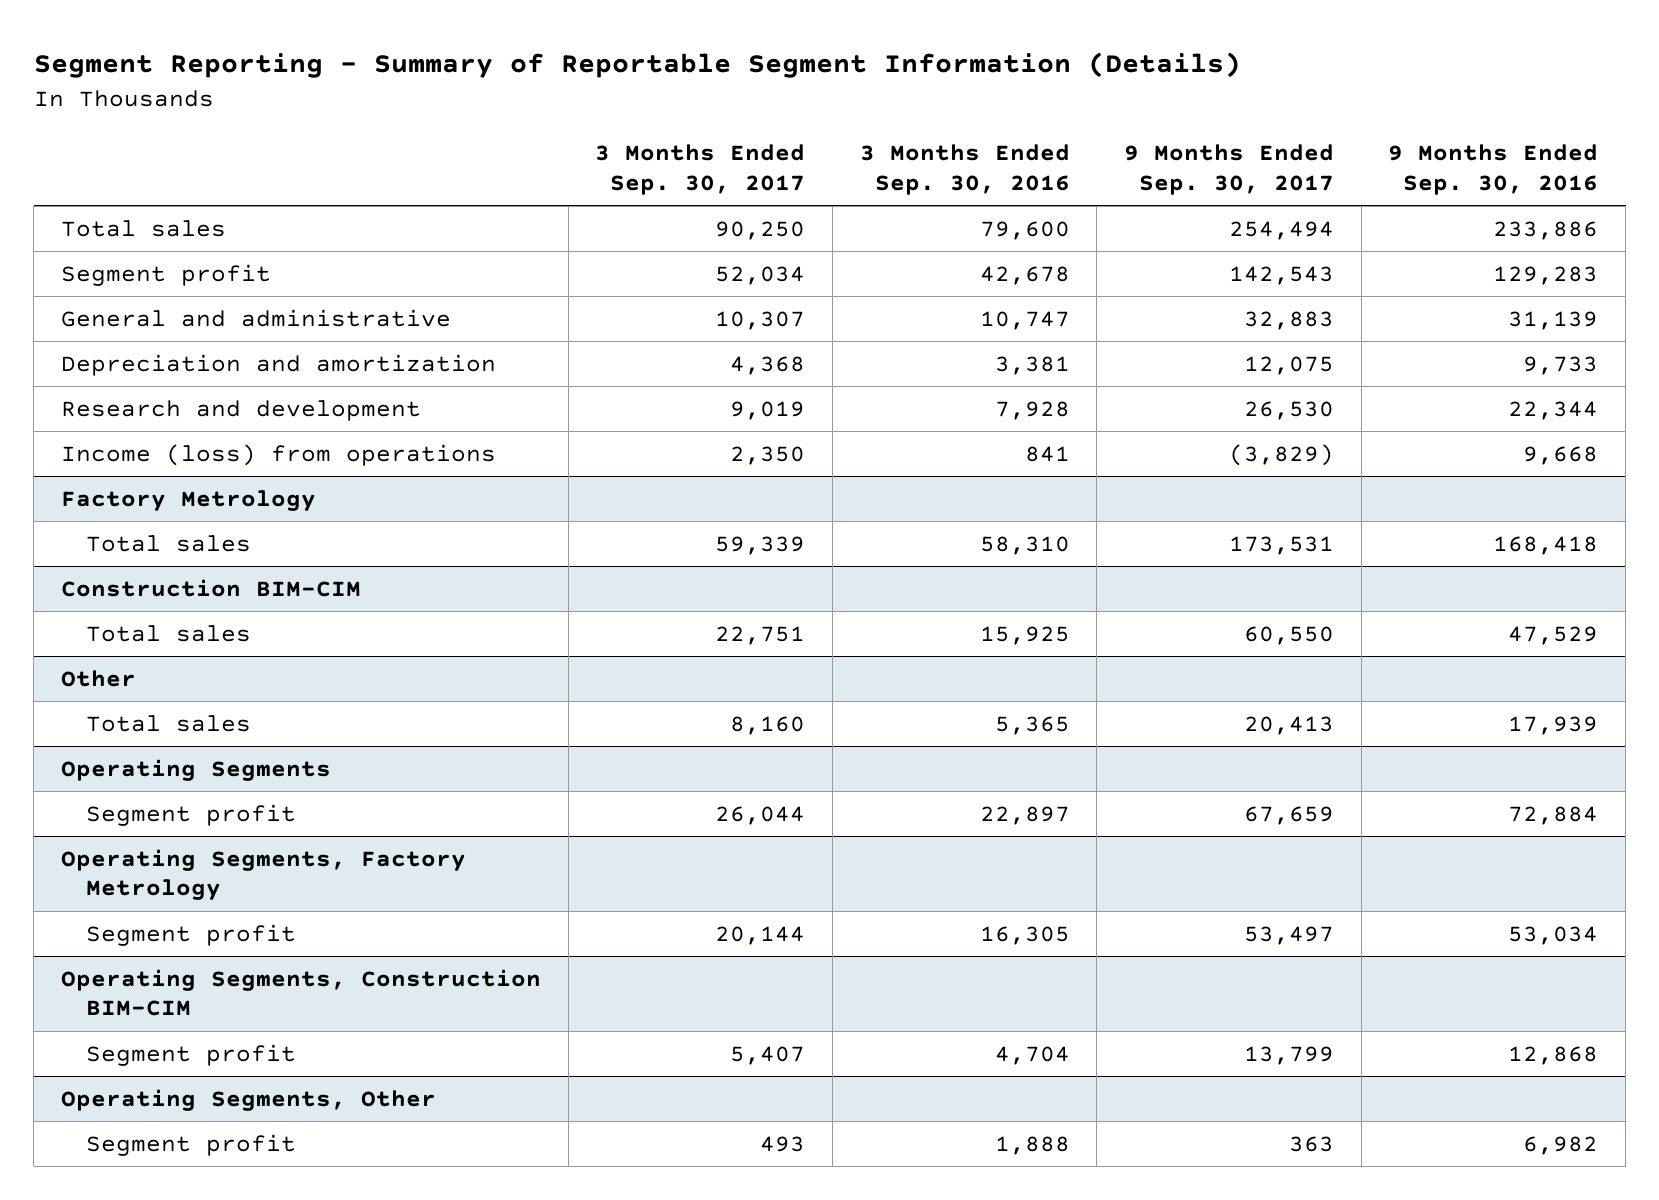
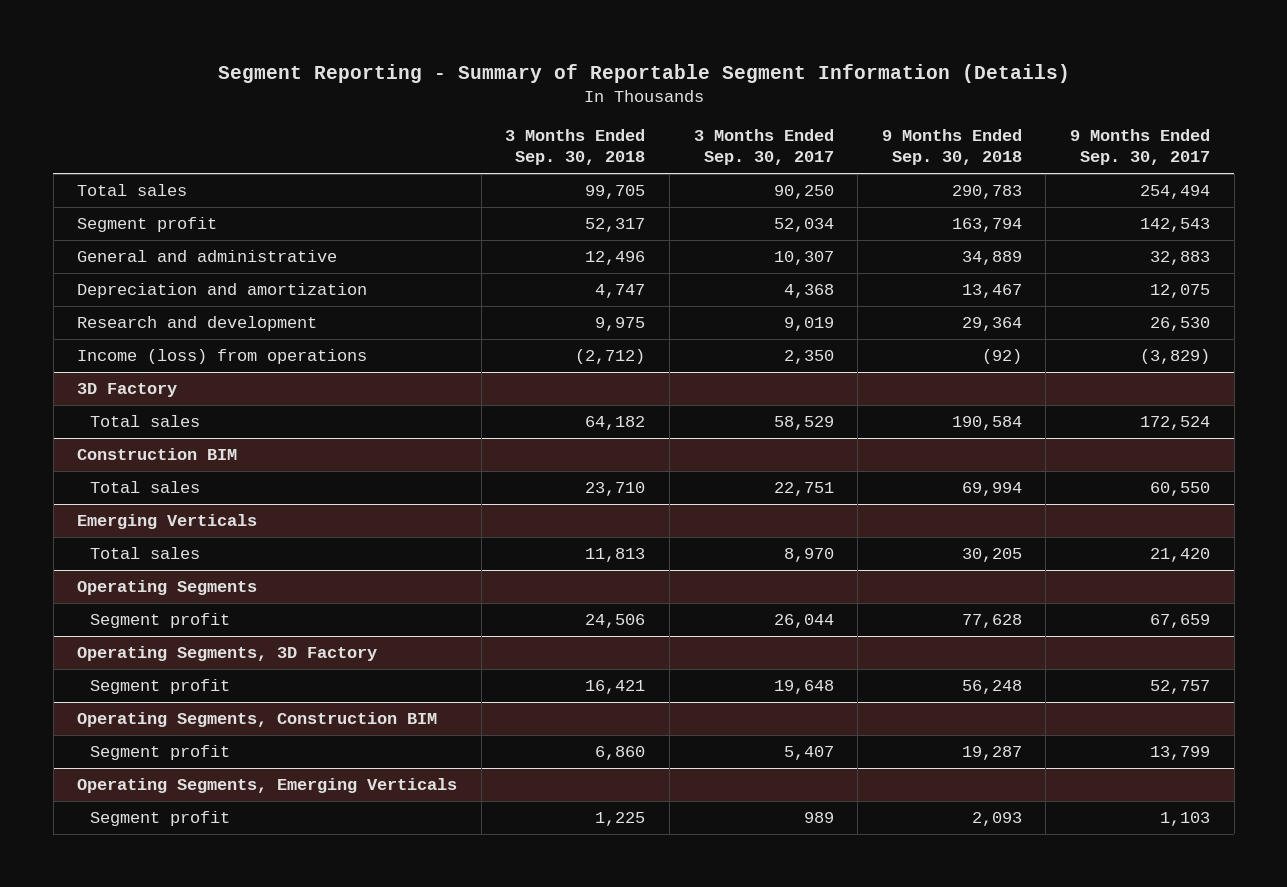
- | 3 Months Ended Sep. 30, 2017 | 3 Months Ended Sep. 30, 2016 | 9 Months Ended Sep. 30, 2017 | 9 Months Ended Sep. 30, 2016
+ | 3 Months Ended Sep. 30, 2018 | 3 Months Ended Sep. 30, 2017 | 9 Months Ended Sep. 30, 2018 | 9 Months Ended Sep. 30, 2017
- Factory Metrology
- Total sales | 59,339 | 58,310 | 173,531 | 168,418
- Construction BIM-CIM
+ 3D Factory
+ Total sales | 64,182 | 58,529 | 190,584 | 172,524
+ Construction BIM
- Other
- Total sales | 8,160 | 5,365 | 20,413 | 17,939
+ Emerging Verticals
+ Total sales | 11,813 | 8,970 | 30,205 | 21,420
- Operating Segments, Factory Metrology
- Segment profit | 20,144 | 16,305 | 53,497 | 53,034
- Operating Segments, Construction BIM-CIM
+ Operating Segments, 3D Factory
+ Segment profit | 16,421 | 19,648 | 56,248 | 52,757
+ Operating Segments, Construction BIM
- Operating Segments, Other
- Segment profit | 493 | 1,888 | 363 | 6,982
+ Operating Segments, Emerging Verticals
+ Segment profit | 1,225 | 989 | 2,093 | 1,103

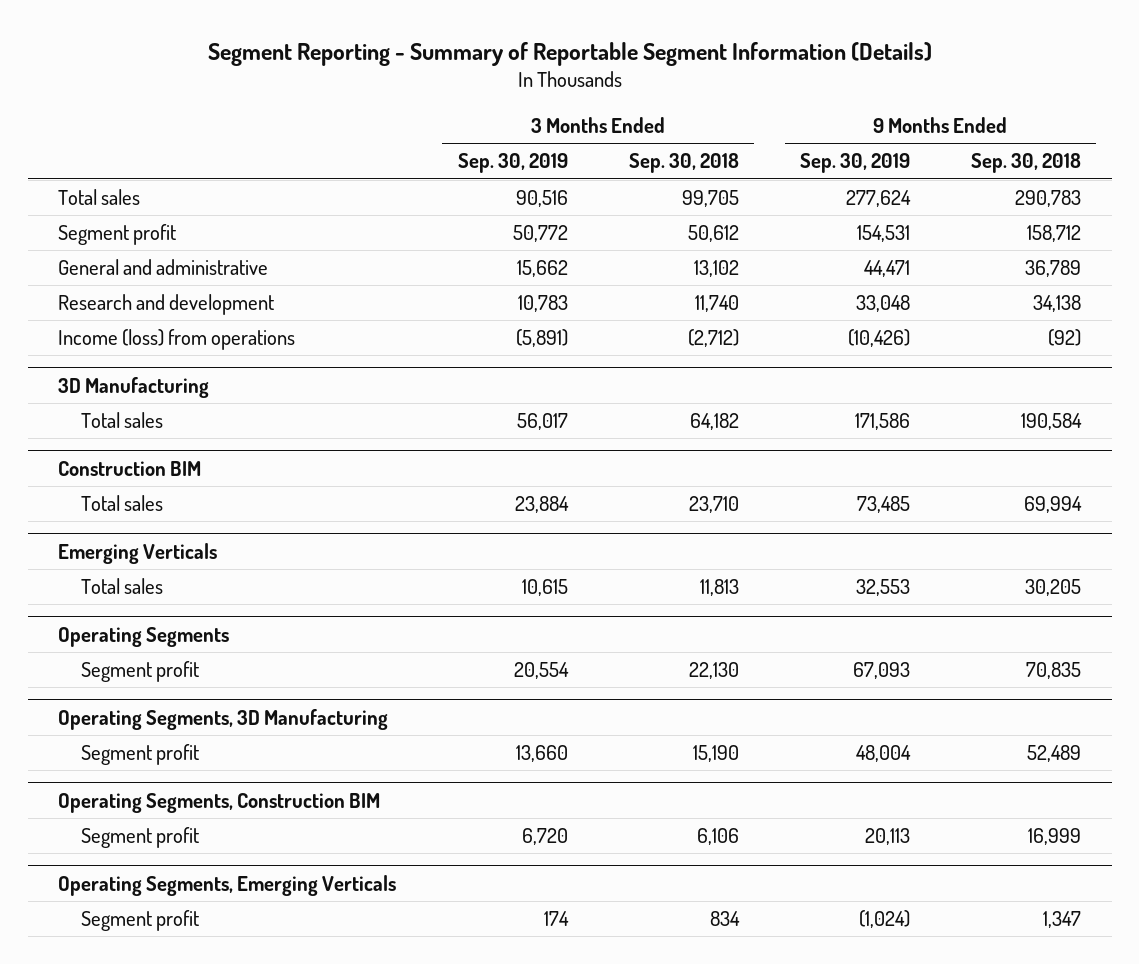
- | 3 Months Ended Sep. 30, 2018 | 3 Months Ended Sep. 30, 2017 | 9 Months Ended Sep. 30, 2018 | 9 Months Ended Sep. 30, 2017
+ | 3 Months Ended Sep. 30, 2019 | 3 Months Ended Sep. 30, 2018 | 9 Months Ended Sep. 30, 2019 | 9 Months Ended Sep. 30, 2018
- Segment profit | 52,317 | 52,034 | 163,794 | 142,543
- General and administrative | 12,496 | 10,307 | 34,889 | 32,883
- Depreciation and amortization | 4,747 | 4,368 | 13,467 | 12,075
- Research and development | 9,975 | 9,019 | 29,364 | 26,530
+ Segment profit | 50,772 | 50,612 | 154,531 | 158,712
+ General and administrative | 15,662 | 13,102 | 44,471 | 36,789
+ Research and development | 10,783 | 11,740 | 33,048 | 34,138
- 3D Factory
+ 3D Manufacturing
@ Operating Segments
- Segment profit | 24,506 | 26,044 | 77,628 | 67,659
- Operating Segments, 3D Factory
- Segment profit | 16,421 | 19,648 | 56,248 | 52,757
@ Operating Segments
+ Segment profit | 20,554 | 22,130 | 67,093 | 70,835
+ Operating Segments, 3D Manufacturing
+ Segment profit | 13,660 | 15,190 | 48,004 | 52,489
@ Operating Segments, Construction BIM
- Segment profit | 6,860 | 5,407 | 19,287 | 13,799
+ Segment profit | 6,720 | 6,106 | 20,113 | 16,999
@ Operating Segments, Emerging Verticals
- Segment profit | 1,225 | 989 | 2,093 | 1,103
+ Segment profit | 174 | 834 | (1,024) | 1,347

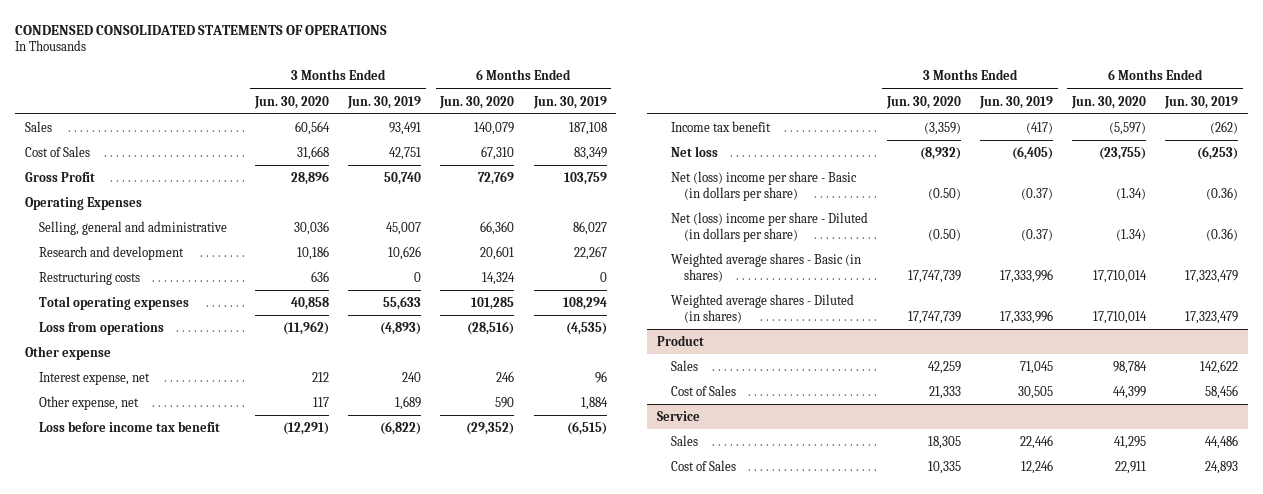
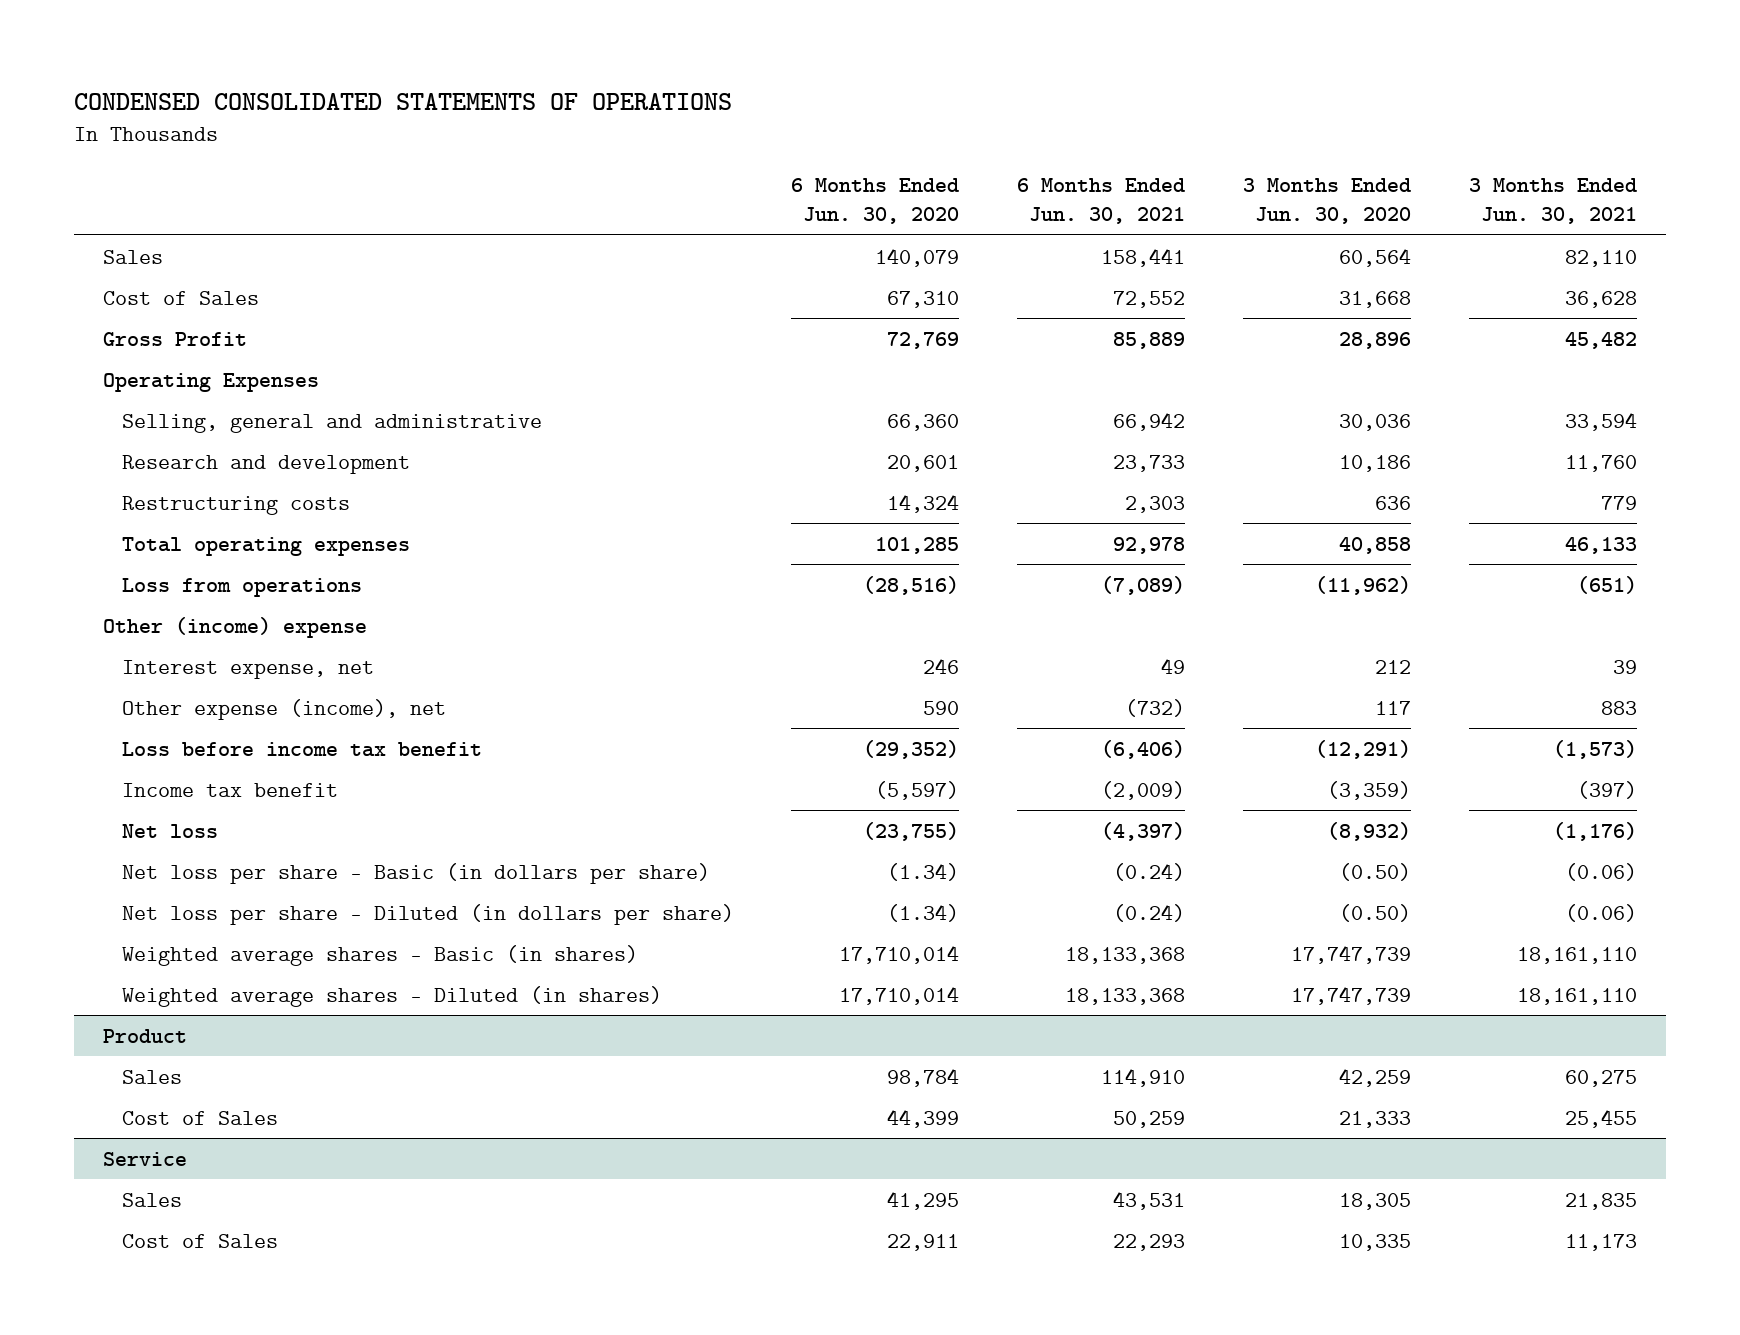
- | 3 Months Ended Jun. 30, 2020 | 3 Months Ended Jun. 30, 2019 | 6 Months Ended Jun. 30, 2020 | 6 Months Ended Jun. 30, 2019
+ | 6 Months Ended Jun. 30, 2020 | 6 Months Ended Jun. 30, 2021 | 3 Months Ended Jun. 30, 2020 | 3 Months Ended Jun. 30, 2021
- Other expense
+ Other (income) expense
- Other expense, net | 117 | 1,689 | 590 | 1,884
+ Other expense (income), net | 590 | (732) | 117 | 883
- Net (loss) income per share - Basic (in dollars per share) | (0.50) | (0.37) | (1.34) | (0.36)
- Net (loss) income per share - Diluted (in dollars per share) | (0.50) | (0.37) | (1.34) | (0.36)
+ Net loss per share - Basic (in dollars per share) | (1.34) | (0.24) | (0.50) | (0.06)
+ Net loss per share - Diluted (in dollars per share) | (1.34) | (0.24) | (0.50) | (0.06)

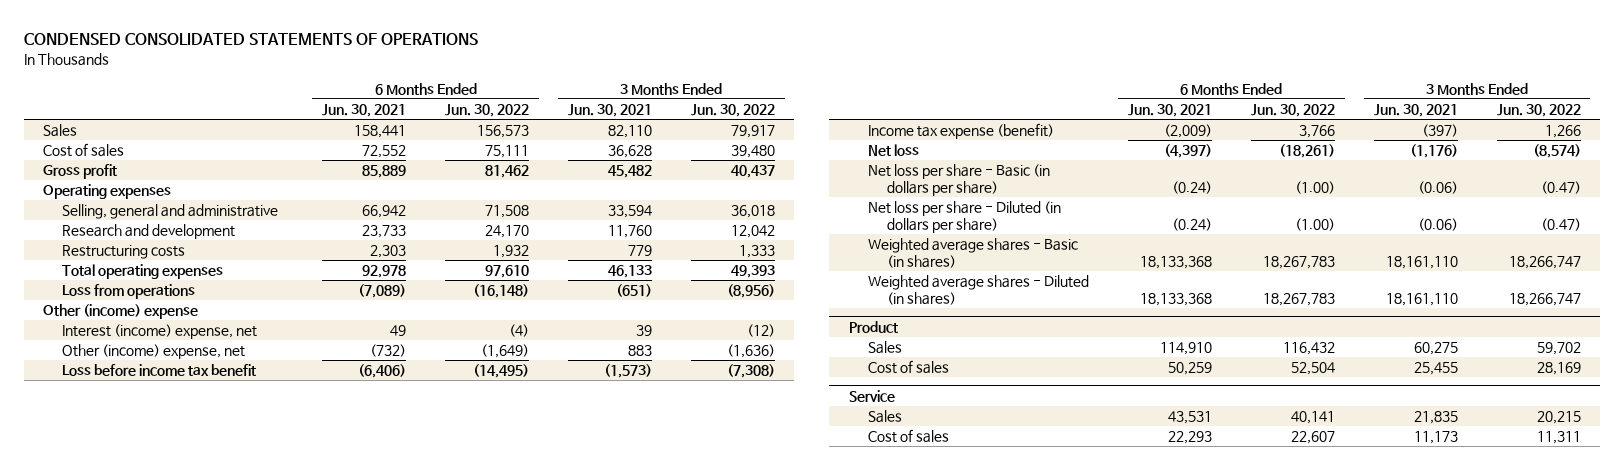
- | 6 Months Ended Jun. 30, 2020 | 6 Months Ended Jun. 30, 2021 | 3 Months Ended Jun. 30, 2020 | 3 Months Ended Jun. 30, 2021
+ | 6 Months Ended Jun. 30, 2021 | 6 Months Ended Jun. 30, 2022 | 3 Months Ended Jun. 30, 2021 | 3 Months Ended Jun. 30, 2022
- Cost of Sales | 67,310 | 72,552 | 31,668 | 36,628
- Gross Profit | 72,769 | 85,889 | 28,896 | 45,482
- Operating Expenses
+ Cost of sales | 72,552 | 75,111 | 36,628 | 39,480
+ Gross profit | 85,889 | 81,462 | 45,482 | 40,437
+ Operating expenses
- Interest expense, net | 246 | 49 | 212 | 39
- Other expense (income), net | 590 | (732) | 117 | 883
+ Interest (income) expense, net | 49 | (4) | 39 | (12)
+ Other (income) expense, net | (732) | (1,649) | 883 | (1,636)
- Income tax benefit | (5,597) | (2,009) | (3,359) | (397)
+ Income tax expense (benefit) | (2,009) | 3,766 | (397) | 1,266
@ Product
- Cost of Sales | 44,399 | 50,259 | 21,333 | 25,455
+ Cost of sales | 50,259 | 52,504 | 25,455 | 28,169
@ Service
- Cost of Sales | 22,911 | 22,293 | 10,335 | 11,173
+ Cost of sales | 22,293 | 22,607 | 11,173 | 11,311

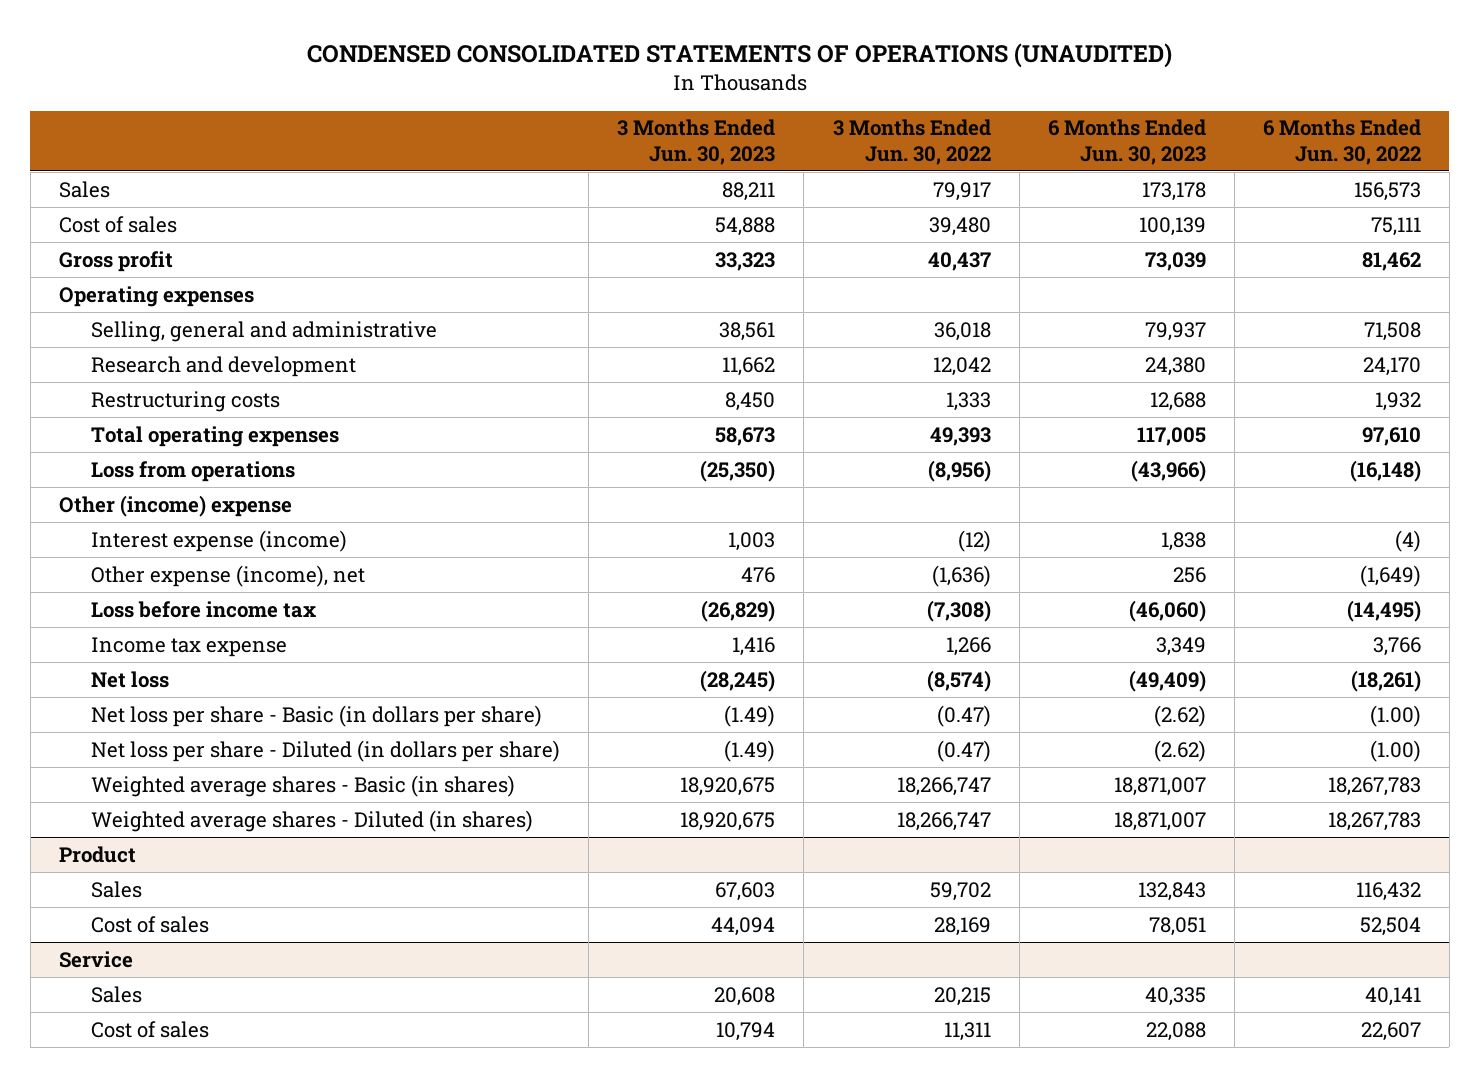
- CONDENSED CONSOLIDATED STATEMENTS OF OPERATIONS
+ CONDENSED CONSOLIDATED STATEMENTS OF OPERATIONS (UNAUDITED)
- | 6 Months Ended Jun. 30, 2021 | 6 Months Ended Jun. 30, 2022 | 3 Months Ended Jun. 30, 2021 | 3 Months Ended Jun. 30, 2022
+ | 3 Months Ended Jun. 30, 2023 | 3 Months Ended Jun. 30, 2022 | 6 Months Ended Jun. 30, 2023 | 6 Months Ended Jun. 30, 2022
- Interest (income) expense, net | 49 | (4) | 39 | (12)
- Other (income) expense, net | (732) | (1,649) | 883 | (1,636)
- Loss before income tax benefit | (6,406) | (14,495) | (1,573) | (7,308)
- Income tax expense (benefit) | (2,009) | 3,766 | (397) | 1,266
+ Interest expense (income) | 1,003 | (12) | 1,838 | (4)
+ Other expense (income), net | 476 | (1,636) | 256 | (1,649)
+ Loss before income tax | (26,829) | (7,308) | (46,060) | (14,495)
+ Income tax expense | 1,416 | 1,266 | 3,349 | 3,766

